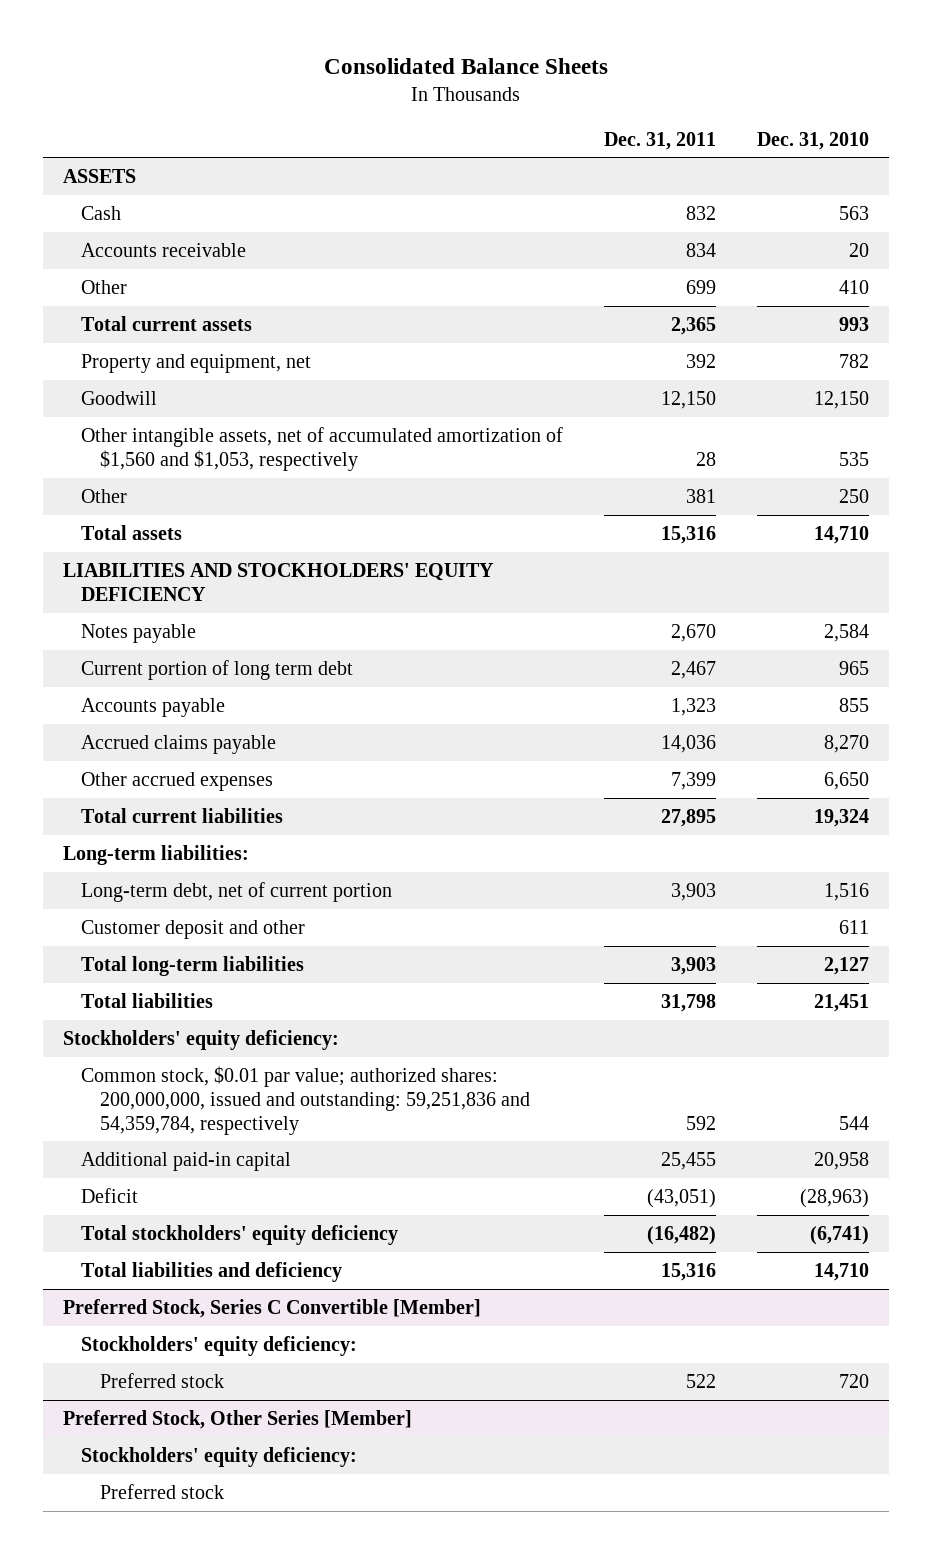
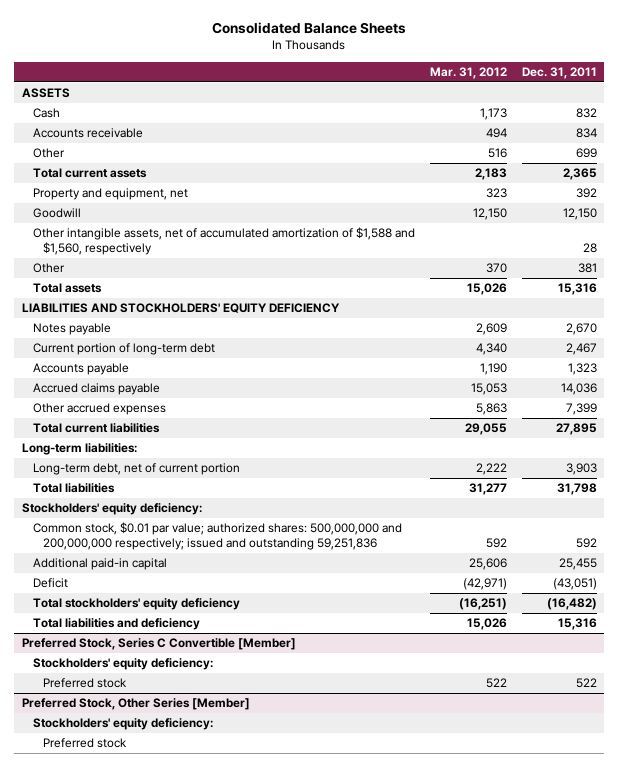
- | Dec. 31, 2011 | Dec. 31, 2010
+ | Mar. 31, 2012 | Dec. 31, 2011
- Other intangible assets, net of accumulated amortization of $1,560 and $1,053, respectively | 28 | 535
+ Other intangible assets, net of accumulated amortization of $1,588 and $1,560, respectively | | 28
- Current portion of long term debt | 2,467 | 965
+ Current portion of long-term debt | 4,340 | 2,467
- Customer deposit and other | | 611
- Total long-term liabilities | 3,903 | 2,127
- Common stock, $0.01 par value; authorized shares: 200,000,000, issued and outstanding: 59,251,836 and 54,359,784, respectively | 592 | 544
+ Common stock, $0.01 par value; authorized shares: 500,000,000 and 200,000,000 respectively; issued and outstanding 59,251,836 | 592 | 592

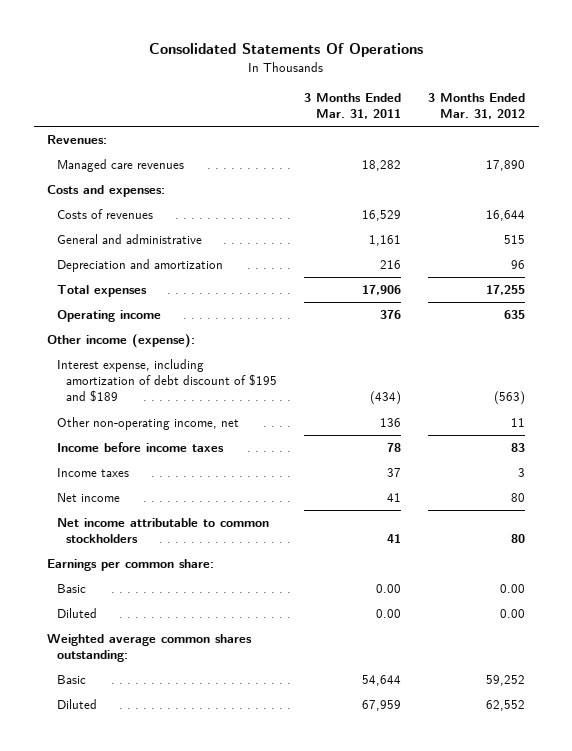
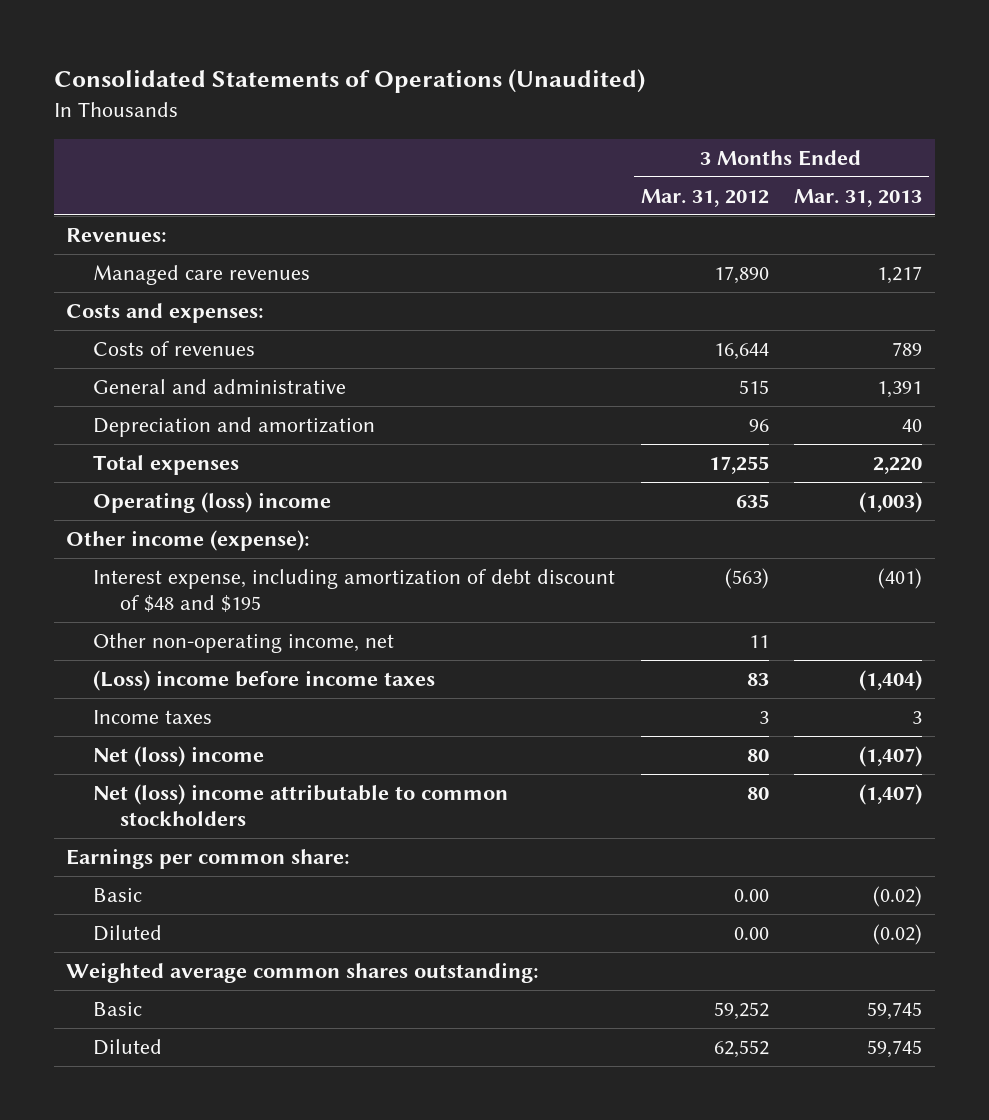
- Consolidated Statements Of Operations
+ Consolidated Statements of Operations (Unaudited)
- | 3 Months Ended Mar. 31, 2011 | 3 Months Ended Mar. 31, 2012
+ | 3 Months Ended Mar. 31, 2012 | 3 Months Ended Mar. 31, 2013
- Operating income | 376 | 635
+ Operating (loss) income | 635 | (1,003)
- Interest expense, including amortization of debt discount of $195 and $189 | (434) | (563)
+ Interest expense, including amortization of debt discount of $48 and $195 | (563) | (401)
- Income before income taxes | 78 | 83
+ (Loss) income before income taxes | 83 | (1,404)
- Net income | 41 | 80
- Net income attributable to common stockholders | 41 | 80
+ Net (loss) income | 80 | (1,407)
+ Net (loss) income attributable to common stockholders | 80 | (1,407)

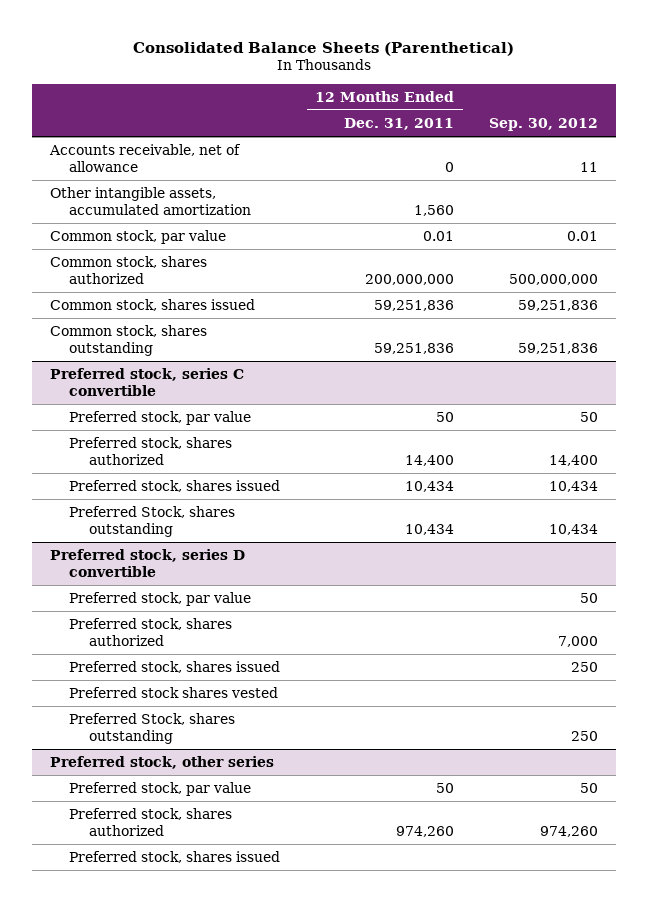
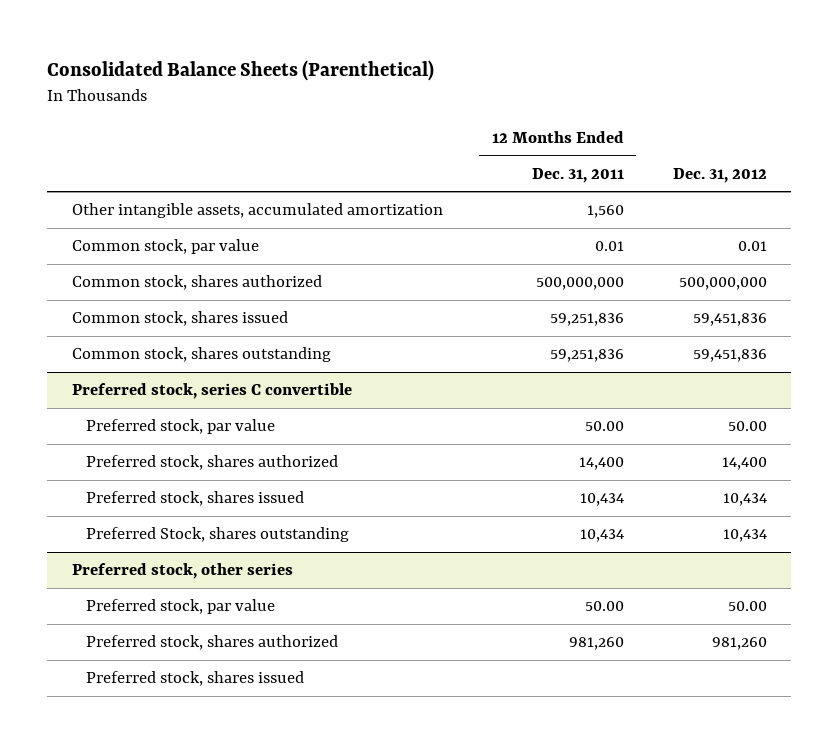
- | 12 Months Ended Dec. 31, 2011 | Sep. 30, 2012
+ | 12 Months Ended Dec. 31, 2011 | Dec. 31, 2012
- Accounts receivable, net of allowance | 0 | 11
- Common stock, shares authorized | 200,000,000 | 500,000,000
+ Common stock, shares authorized | 500,000,000 | 500,000,000
@ Preferred stock, series C convertible
- Preferred stock, par value | 50 | 50
+ Preferred stock, par value | 50.00 | 50.00
- Preferred stock, series D convertible
- Preferred stock, par value | | 50
- Preferred stock, shares authorized | | 7,000
- Preferred stock, shares issued | | 250
- Preferred stock shares vested
- Preferred Stock, shares outstanding | | 250
@ Preferred stock, other series
- Preferred stock, par value | 50 | 50
- Preferred stock, shares authorized | 974,260 | 974,260
+ Preferred stock, par value | 50.00 | 50.00
+ Preferred stock, shares authorized | 981,260 | 981,260

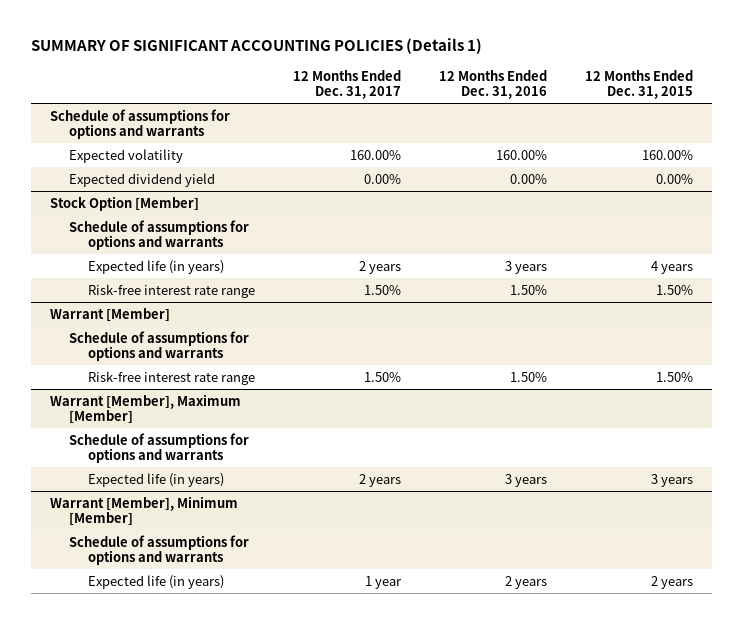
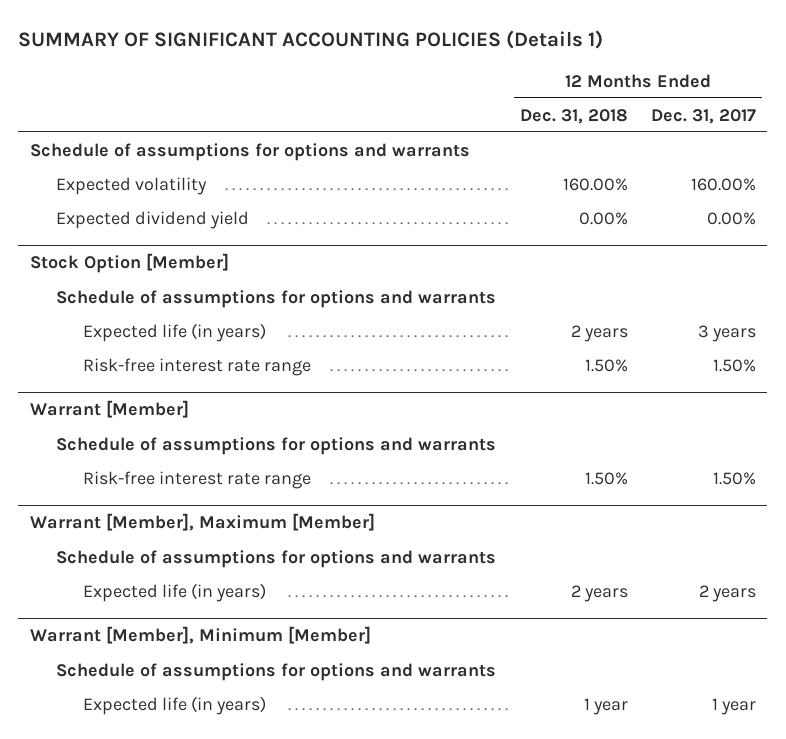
- | 12 Months Ended Dec. 31, 2017 | 12 Months Ended Dec. 31, 2016 | 12 Months Ended Dec. 31, 2015
+ | 12 Months Ended Dec. 31, 2018 | 12 Months Ended Dec. 31, 2017
@ Stock Option [Member]
- Expected life (in years) | 2 years | 3 years | 4 years
+ Expected life (in years) | 2 years | 3 years

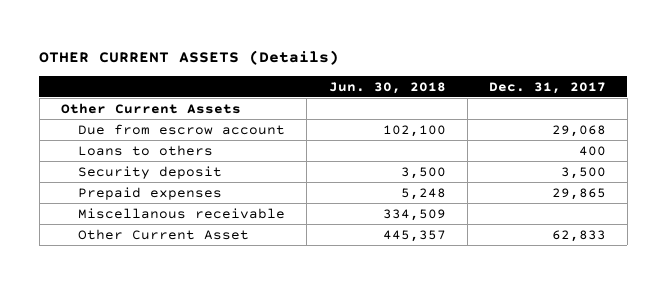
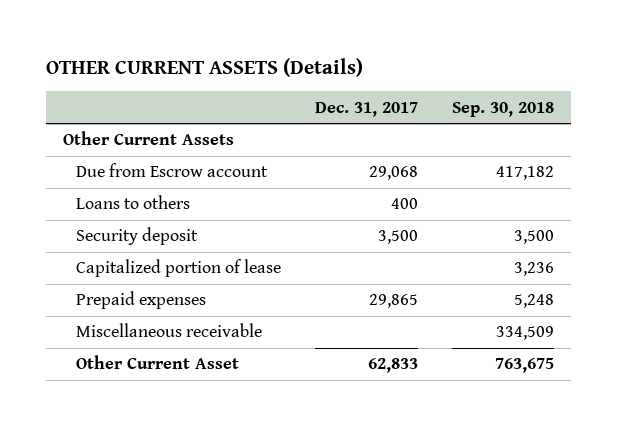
- | Jun. 30, 2018 | Dec. 31, 2017
+ | Dec. 31, 2017 | Sep. 30, 2018
- Due from escrow account | 102,100 | 29,068
+ Due from Escrow account | 29,068 | 417,182
+ Capitalized portion of lease | | 3,236
- Miscellanous receivable | 334,509 |
+ Miscellaneous receivable | | 334,509

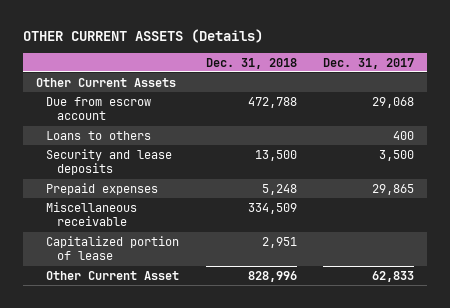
- | Dec. 31, 2017 | Sep. 30, 2018
+ | Dec. 31, 2018 | Dec. 31, 2017
- Due from Escrow account | 29,068 | 417,182
+ Due from escrow account | 472,788 | 29,068
- Security deposit | 3,500 | 3,500
+ Security and lease deposits | 13,500 | 3,500
moved down: Capitalized portion of lease | 2,951 |

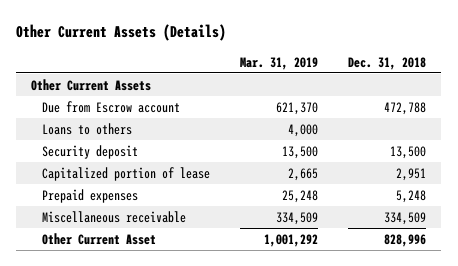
- OTHER CURRENT ASSETS (Details)
+ Other Current Assets (Details)
- | Dec. 31, 2018 | Dec. 31, 2017
+ | Mar. 31, 2019 | Dec. 31, 2018
- Due from escrow account | 472,788 | 29,068
+ Due from Escrow account | 621,370 | 472,788
- Security and lease deposits | 13,500 | 3,500
+ Security deposit | 13,500 | 13,500
moved up: Capitalized portion of lease | 2,665 | 2,951

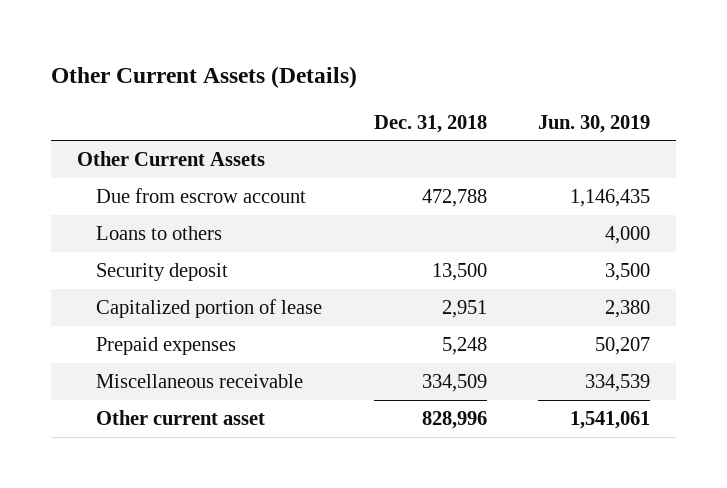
- | Mar. 31, 2019 | Dec. 31, 2018
+ | Dec. 31, 2018 | Jun. 30, 2019
- Due from Escrow account | 621,370 | 472,788
+ Due from escrow account | 472,788 | 1,146,435
- Other Current Asset | 1,001,292 | 828,996
+ Other current asset | 828,996 | 1,541,061

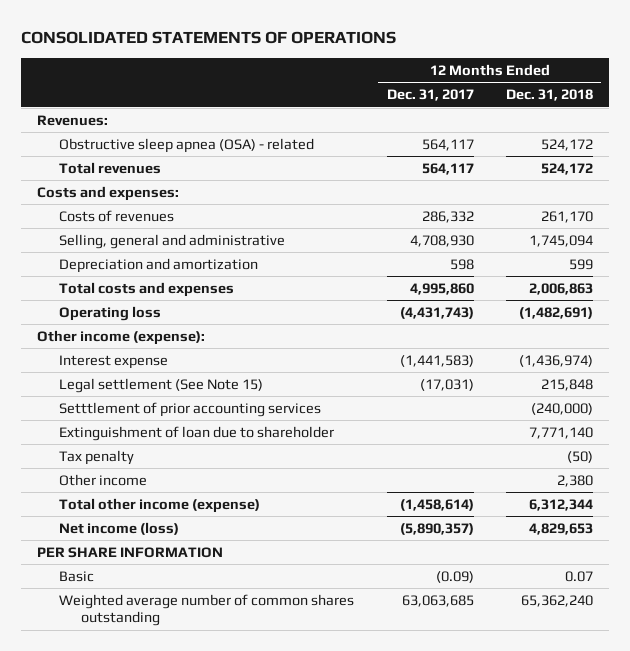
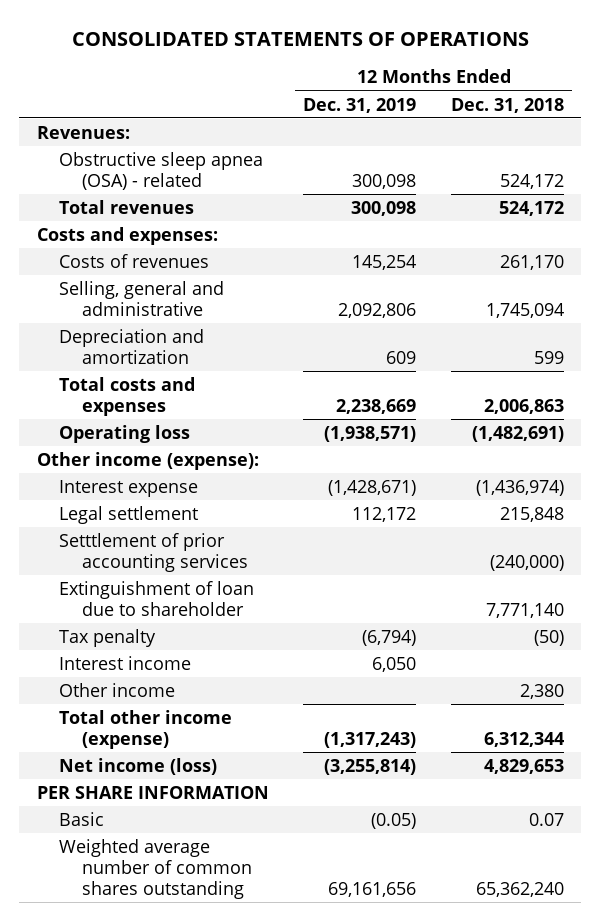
- | 12 Months Ended Dec. 31, 2017 | 12 Months Ended Dec. 31, 2018
+ | 12 Months Ended Dec. 31, 2019 | 12 Months Ended Dec. 31, 2018
- Legal settlement (See Note 15) | (17,031) | 215,848
+ Legal settlement | 112,172 | 215,848
+ Interest income | 6,050 |

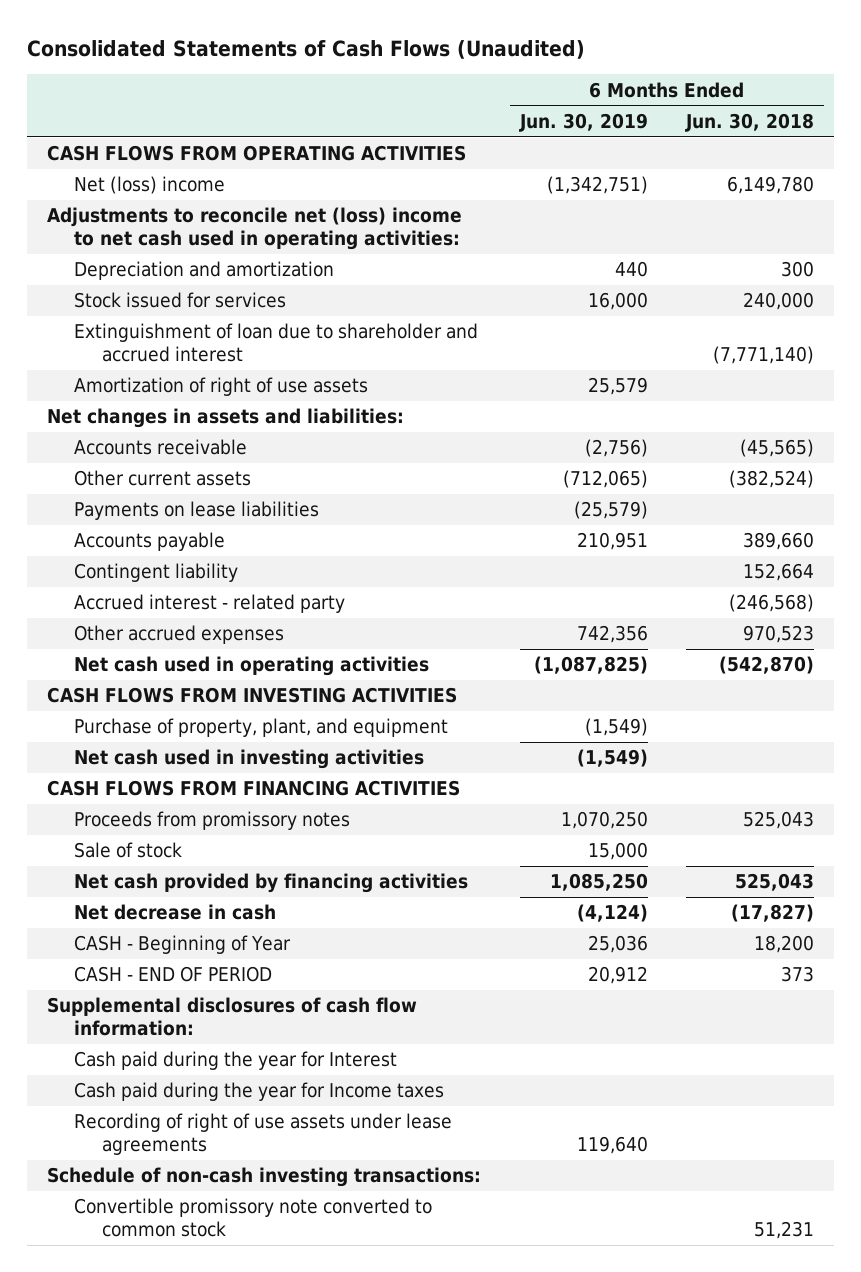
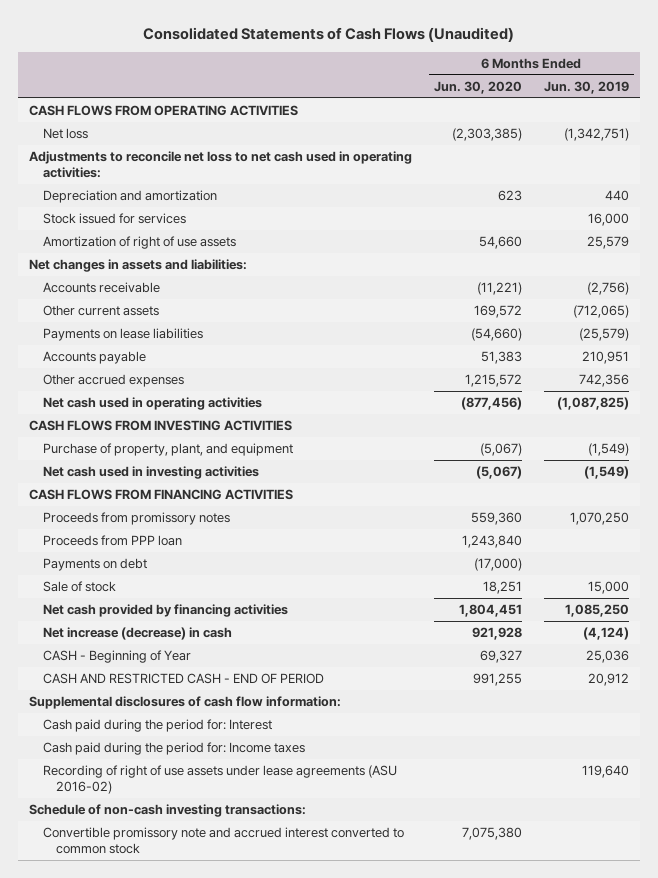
- | 6 Months Ended Jun. 30, 2019 | 6 Months Ended Jun. 30, 2018
+ | 6 Months Ended Jun. 30, 2020 | 6 Months Ended Jun. 30, 2019
- Net (loss) income | (1,342,751) | 6,149,780
- Adjustments to reconcile net (loss) income to net cash used in operating activities:
+ Net loss | (2,303,385) | (1,342,751)
+ Adjustments to reconcile net loss to net cash used in operating activities:
- Extinguishment of loan due to shareholder and accrued interest | | (7,771,140)
- Contingent liability | | 152,664
- Accrued interest - related party | | (246,568)
+ Proceeds from PPP loan | 1,243,840 |
+ Payments on debt | (17,000) |
- Net decrease in cash | (4,124) | (17,827)
+ Net increase (decrease) in cash | 921,928 | (4,124)
- CASH - END OF PERIOD | 20,912 | 373
+ CASH AND RESTRICTED CASH - END OF PERIOD | 991,255 | 20,912
- Cash paid during the year for Interest
- Cash paid during the year for Income taxes
- Recording of right of use assets under lease agreements | 119,640 |
+ Cash paid during the period for: Interest
+ Cash paid during the period for: Income taxes
+ Recording of right of use assets under lease agreements (ASU 2016-02) | | 119,640
- Convertible promissory note converted to common stock | | 51,231
+ Convertible promissory note and accrued interest converted to common stock | 7,075,380 |

